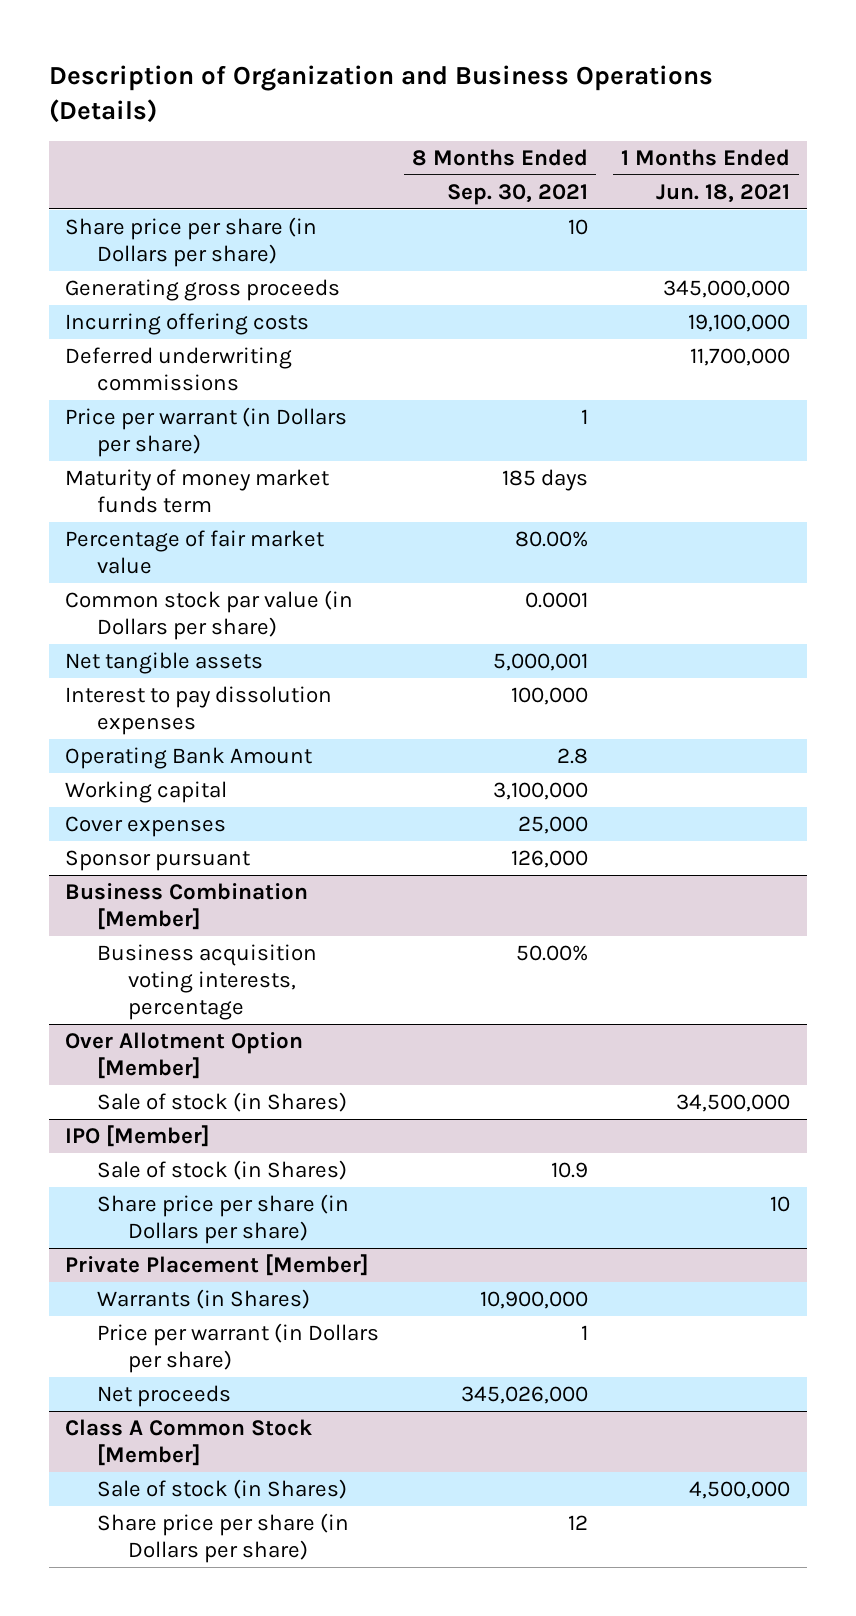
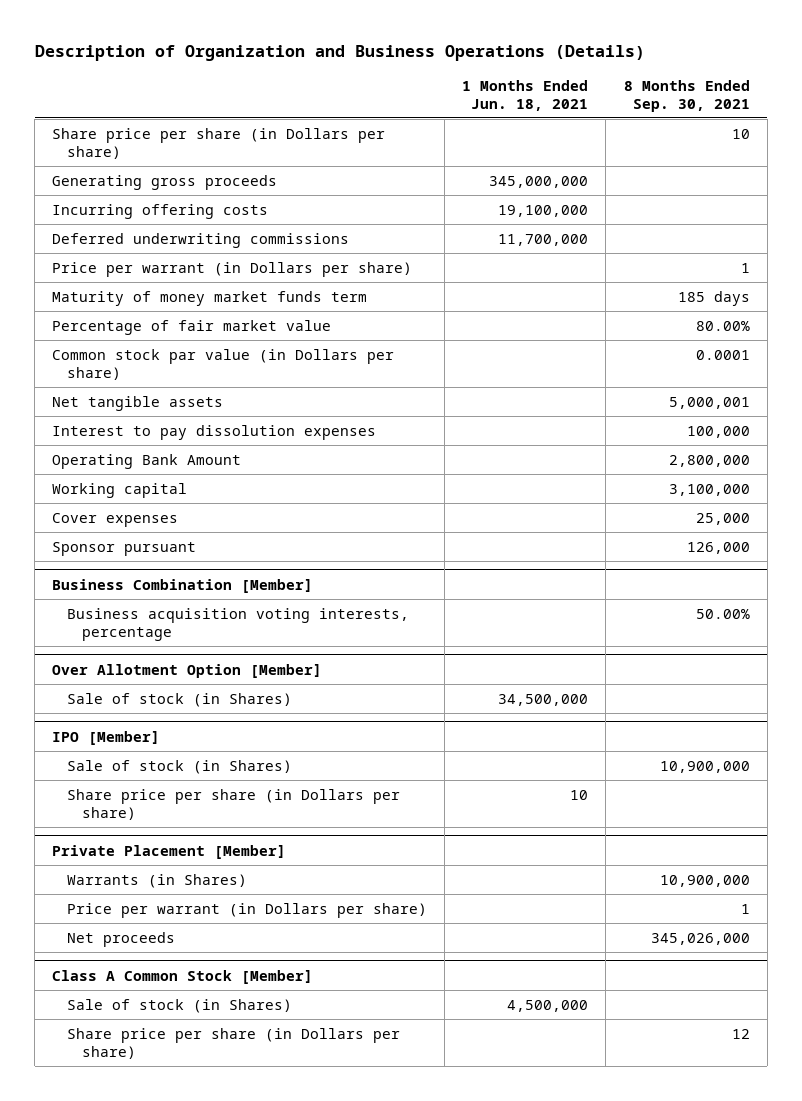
- | 8 Months Ended Sep. 30, 2021 | 1 Months Ended Jun. 18, 2021
+ | 1 Months Ended Jun. 18, 2021 | 8 Months Ended Sep. 30, 2021
- Operating Bank Amount | 2.8 |
+ Operating Bank Amount | | 2,800,000
@ IPO [Member]
- Sale of stock (in Shares) | 10.9 |
+ Sale of stock (in Shares) | | 10,900,000

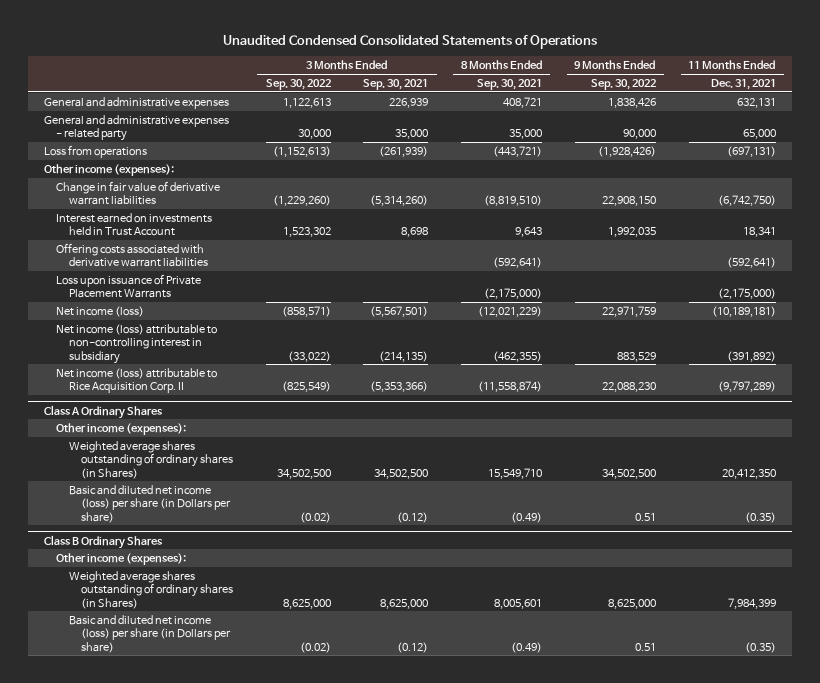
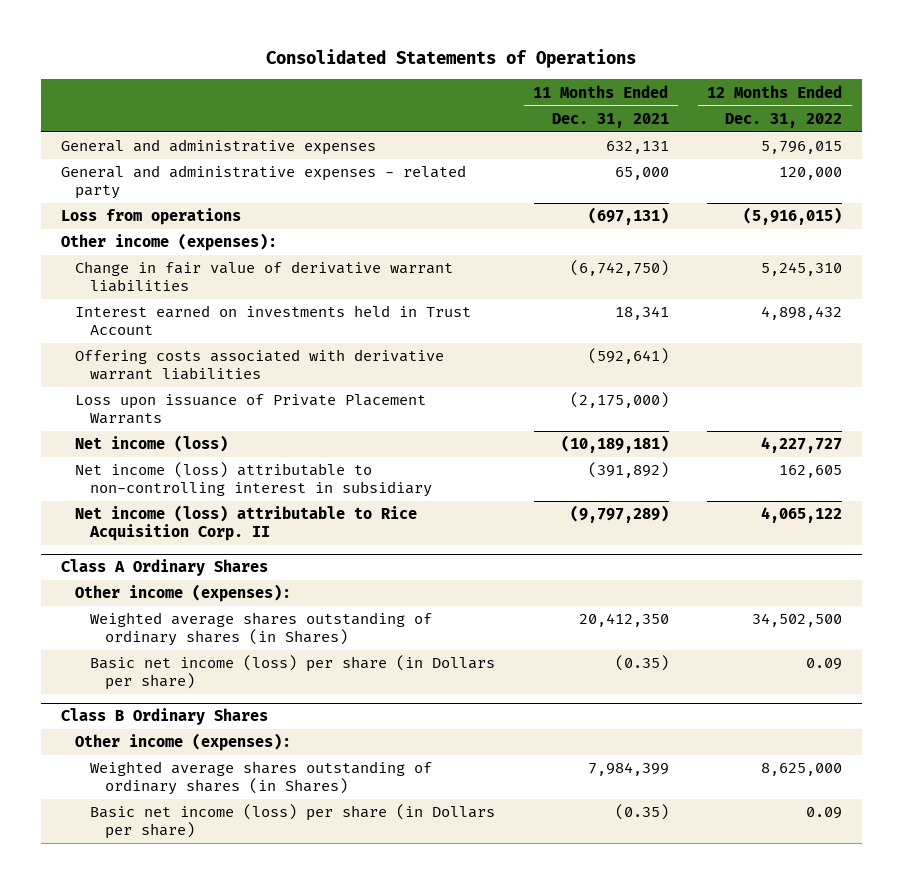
- Unaudited Condensed Consolidated Statements of Operations
+ Consolidated Statements of Operations
- | 3 Months Ended Sep. 30, 2022 | 3 Months Ended Sep. 30, 2021 | 8 Months Ended Sep. 30, 2021 | 9 Months Ended Sep. 30, 2022 | 11 Months Ended Dec. 31, 2021
+ | 11 Months Ended Dec. 31, 2021 | 12 Months Ended Dec. 31, 2022
@ Class A Ordinary Shares
- Basic and diluted net income (loss) per share (in Dollars per share) | (0.02) | (0.12) | (0.49) | 0.51 | (0.35)
+ Basic net income (loss) per share (in Dollars per share) | (0.35) | 0.09
@ Class B Ordinary Shares
- Basic and diluted net income (loss) per share (in Dollars per share) | (0.02) | (0.12) | (0.49) | 0.51 | (0.35)
+ Basic net income (loss) per share (in Dollars per share) | (0.35) | 0.09

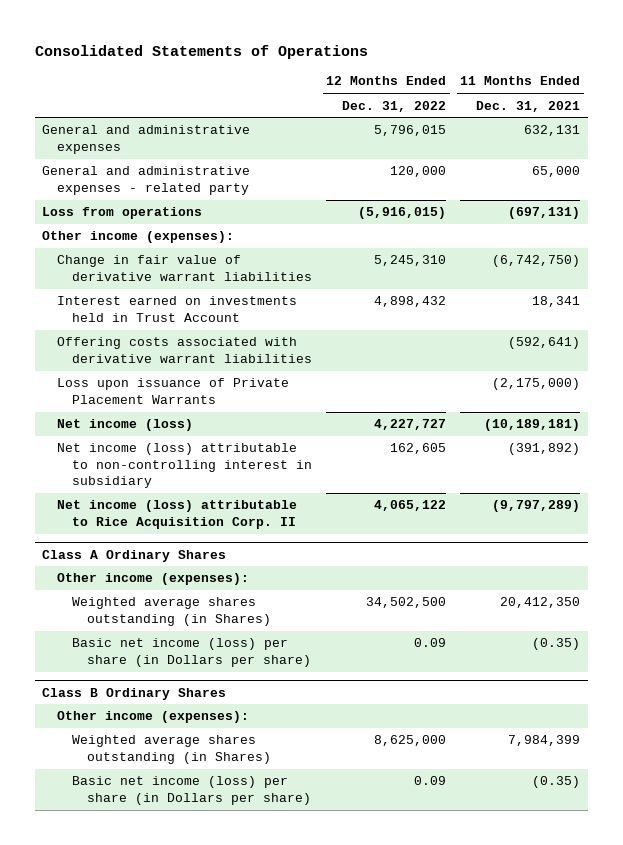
- | 11 Months Ended Dec. 31, 2021 | 12 Months Ended Dec. 31, 2022
+ | 12 Months Ended Dec. 31, 2022 | 11 Months Ended Dec. 31, 2021
@ Class A Ordinary Shares
- Weighted average shares outstanding of ordinary shares (in Shares) | 20,412,350 | 34,502,500
+ Weighted average shares outstanding (in Shares) | 34,502,500 | 20,412,350
@ Class B Ordinary Shares
- Weighted average shares outstanding of ordinary shares (in Shares) | 7,984,399 | 8,625,000
+ Weighted average shares outstanding (in Shares) | 8,625,000 | 7,984,399

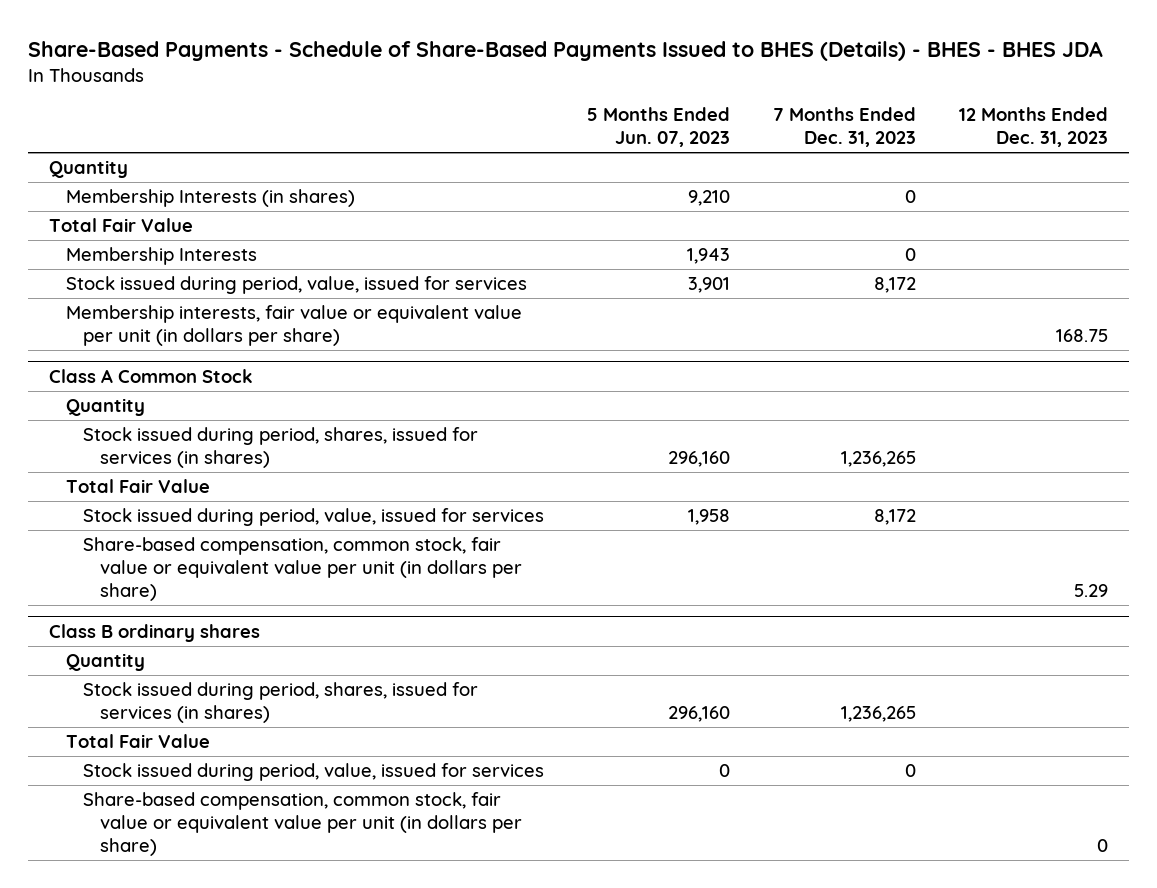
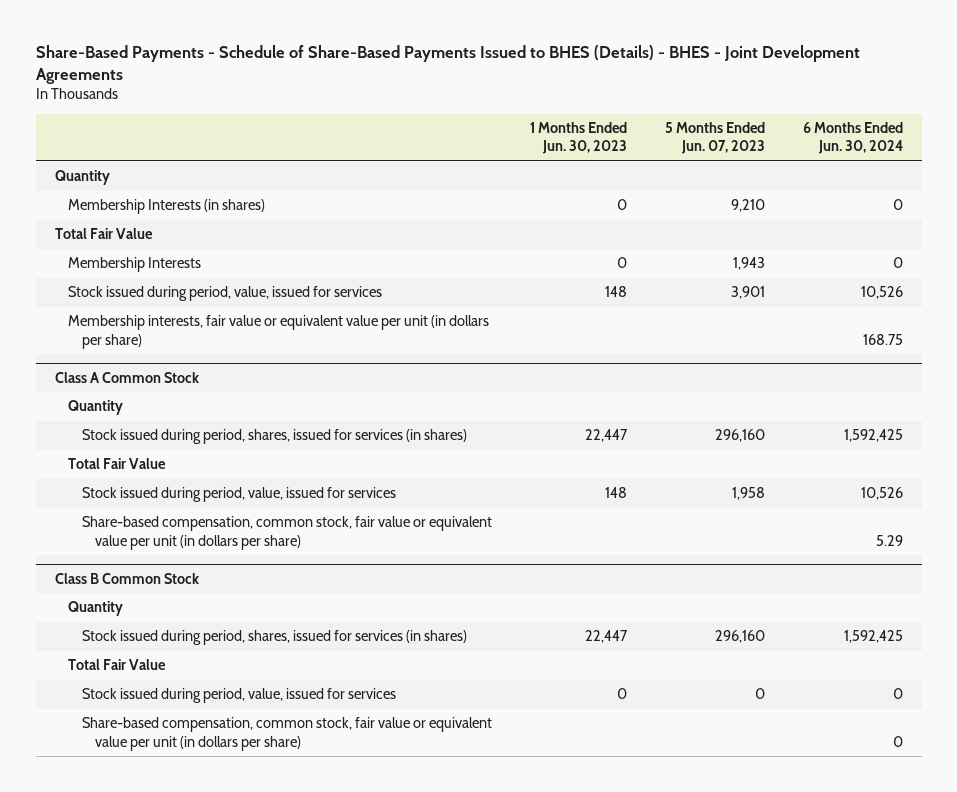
- Share-Based Payments - Schedule of Share-Based Payments Issued to BHES (Details) - BHES - BHES JDA
+ Share-Based Payments - Schedule of Share-Based Payments Issued to BHES (Details) - BHES - Joint Development Agreements
- | 5 Months Ended Jun. 07, 2023 | 7 Months Ended Dec. 31, 2023 | 12 Months Ended Dec. 31, 2023
+ | 1 Months Ended Jun. 30, 2023 | 5 Months Ended Jun. 07, 2023 | 6 Months Ended Jun. 30, 2024
- Class B ordinary shares
+ Class B Common Stock

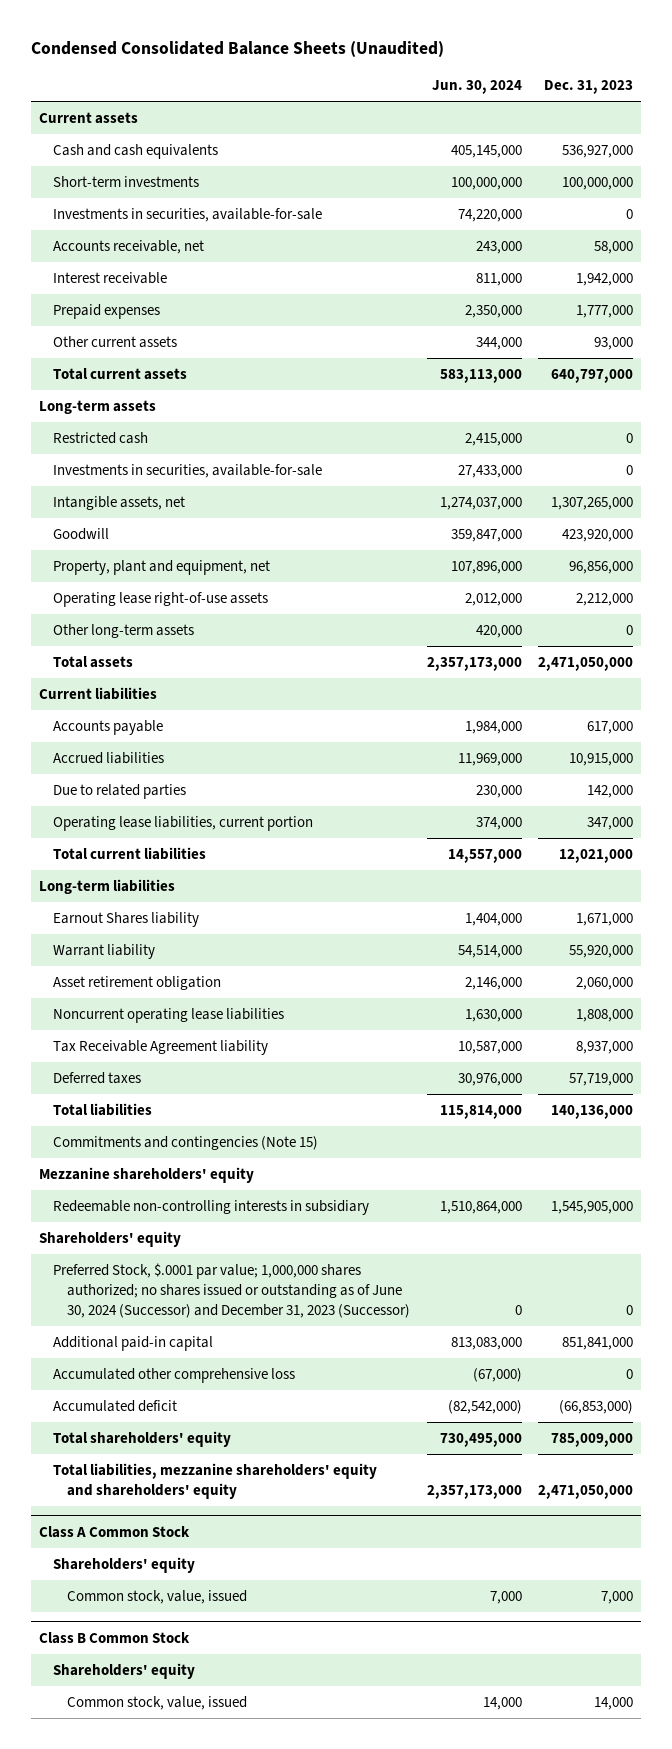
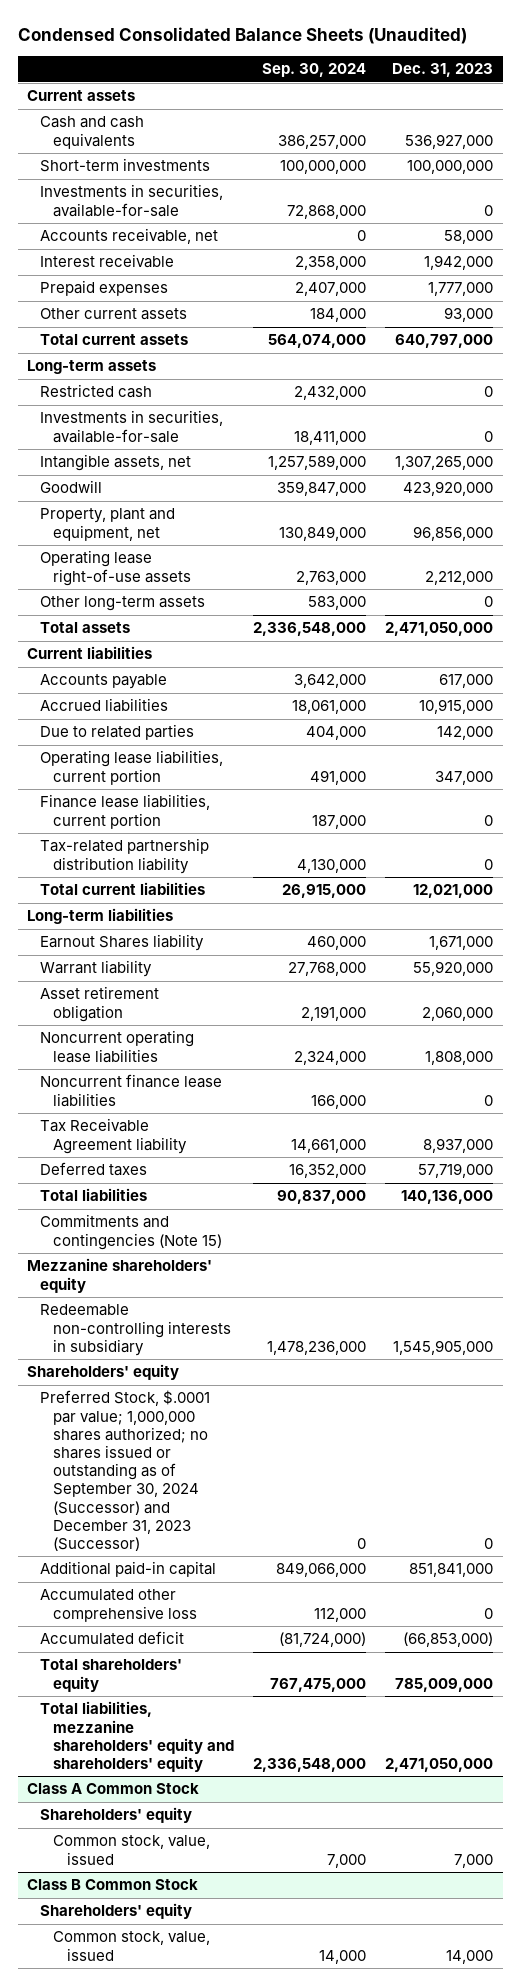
- | Jun. 30, 2024 | Dec. 31, 2023
+ | Sep. 30, 2024 | Dec. 31, 2023
+ Finance lease liabilities, current portion | 187,000 | 0
+ Tax-related partnership distribution liability | 4,130,000 | 0
+ Noncurrent finance lease liabilities | 166,000 | 0
- Preferred Stock, $.0001 par value; 1,000,000 shares authorized; no shares issued or outstanding as of June 30, 2024 (Successor) and December 31, 2023 (Successor) | 0 | 0
+ Preferred Stock, $.0001 par value; 1,000,000 shares authorized; no shares issued or outstanding as of September 30, 2024 (Successor) and December 31, 2023 (Successor) | 0 | 0

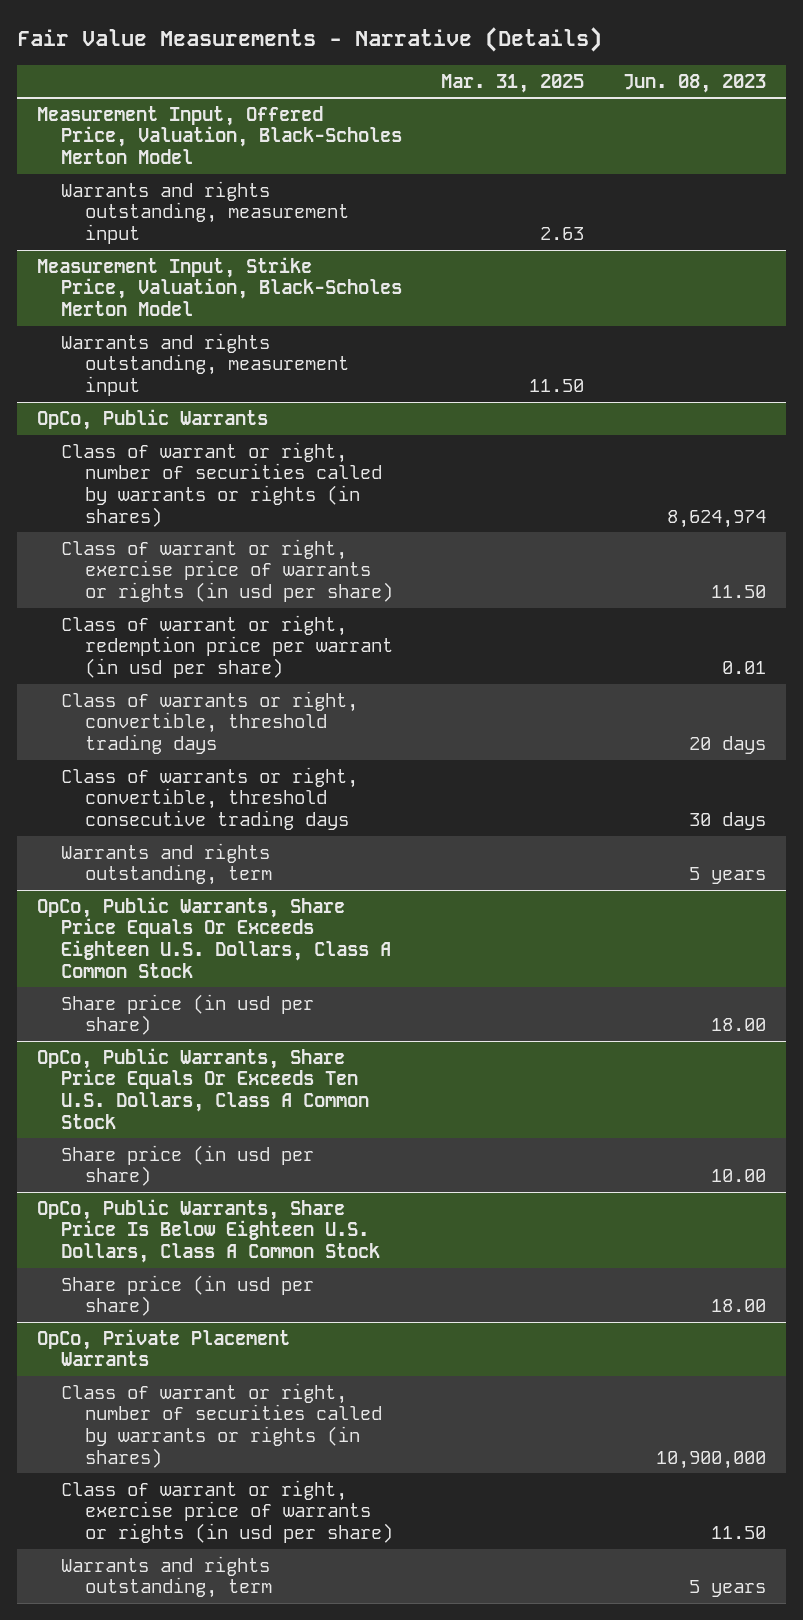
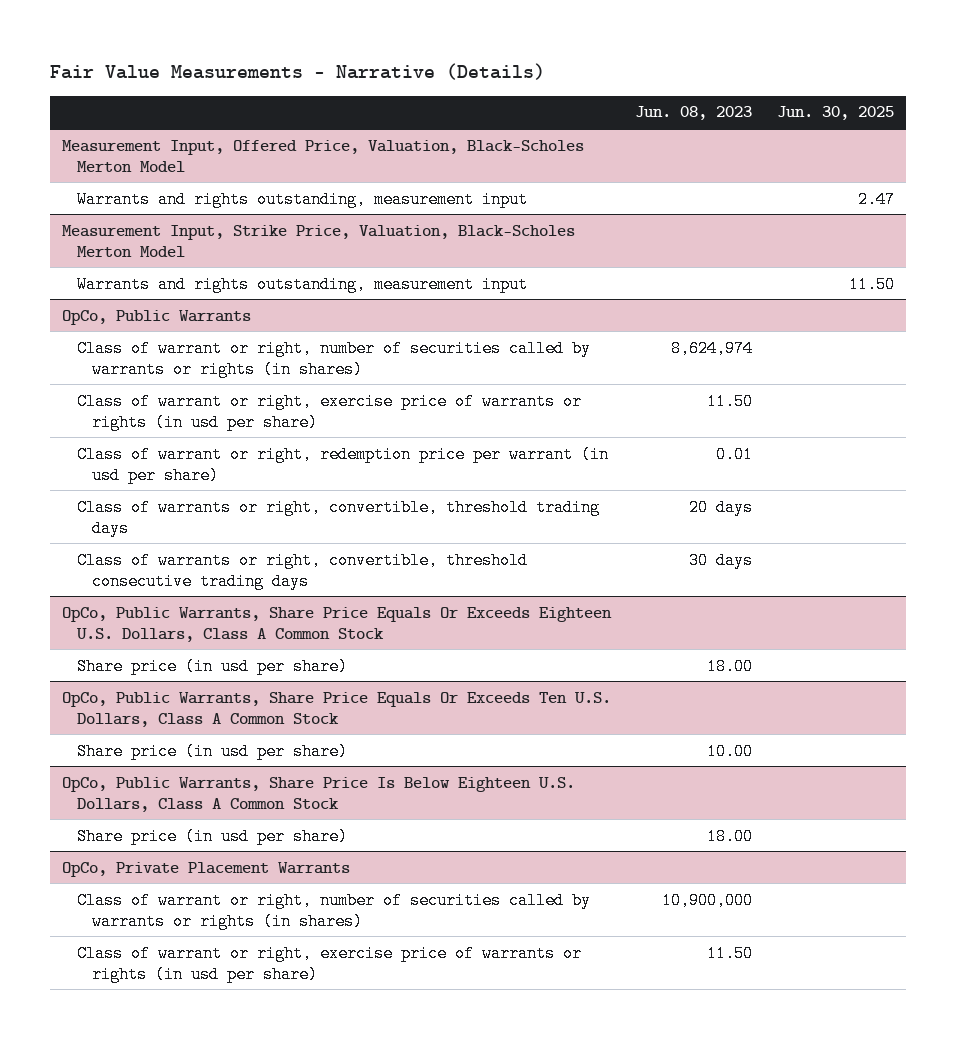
- | Mar. 31, 2025 | Jun. 08, 2023
+ | Jun. 08, 2023 | Jun. 30, 2025
@ OpCo, Public Warrants
- Warrants and rights outstanding, term | | 5 years
@ OpCo, Private Placement Warrants
- Warrants and rights outstanding, term | | 5 years

